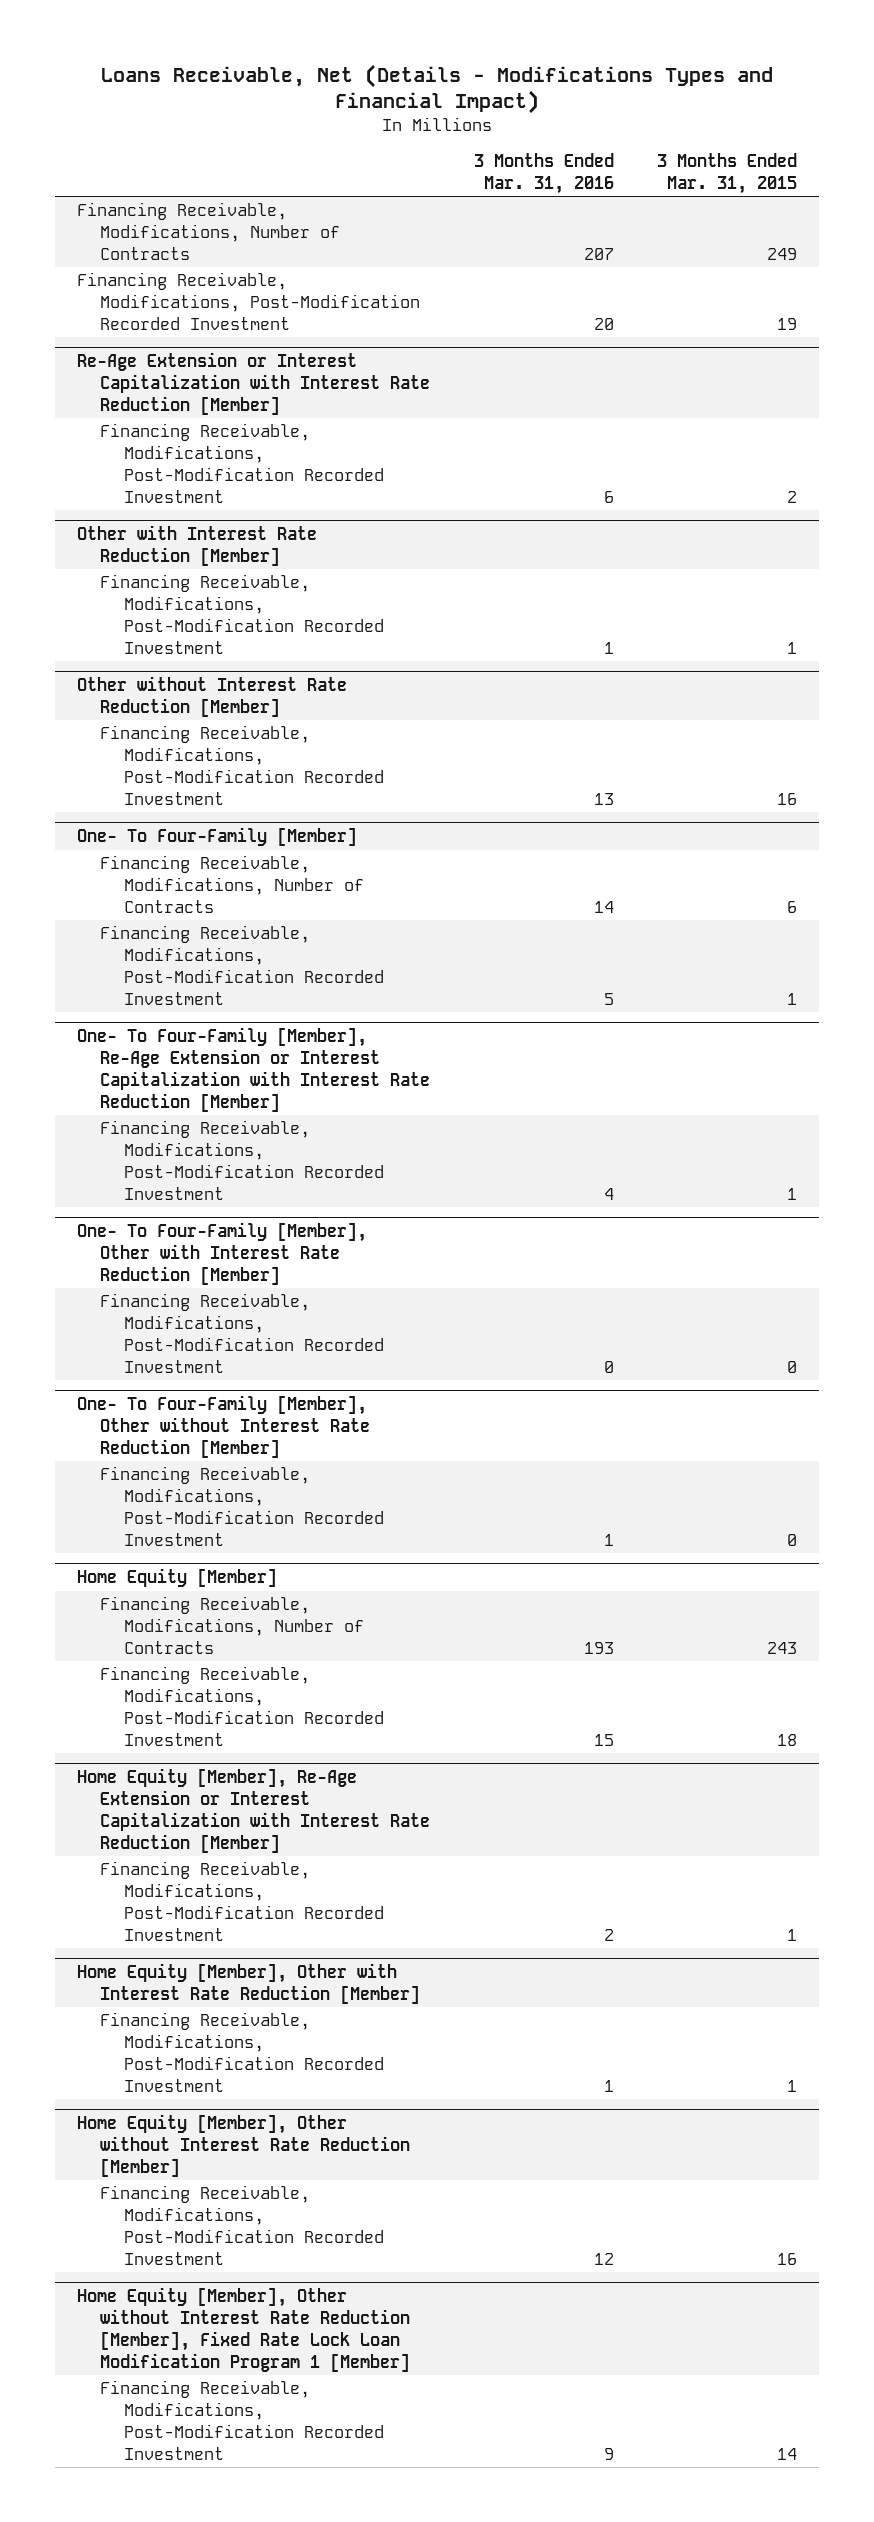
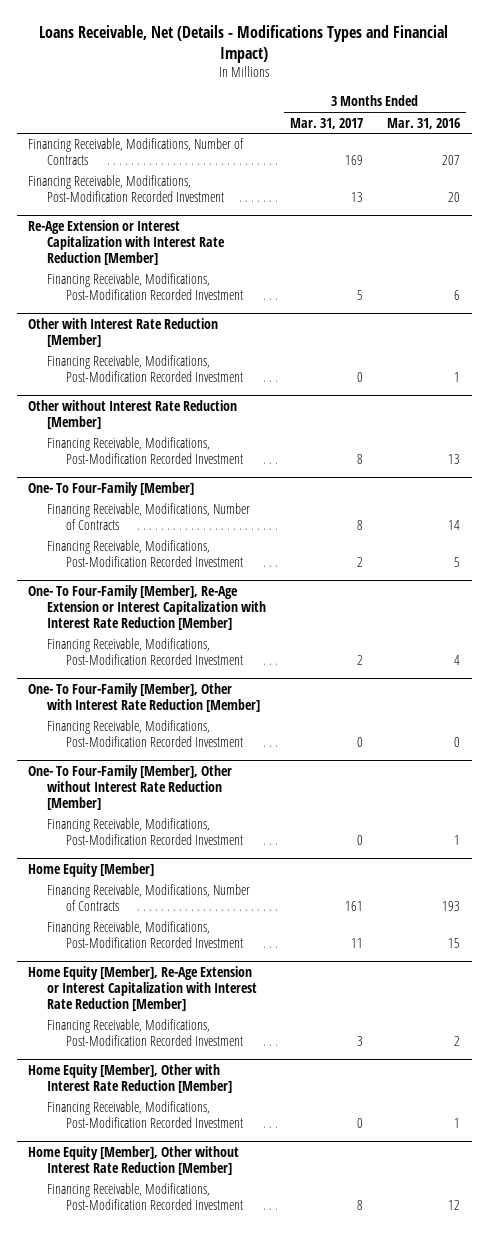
- | 3 Months Ended Mar. 31, 2016 | 3 Months Ended Mar. 31, 2015
+ | 3 Months Ended Mar. 31, 2017 | 3 Months Ended Mar. 31, 2016
- Home Equity [Member], Other without Interest Rate Reduction [Member], Fixed Rate Lock Loan Modification Program 1 [Member]
- Financing Receivable, Modifications, Post-Modification Recorded Investment | 9 | 14

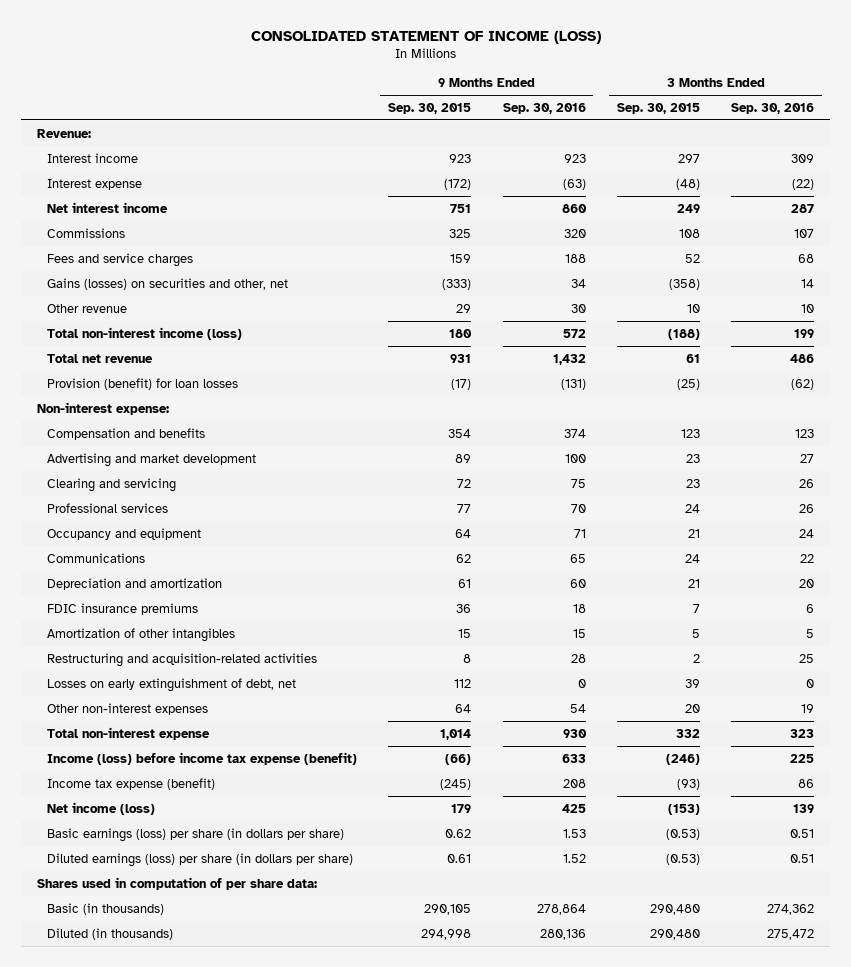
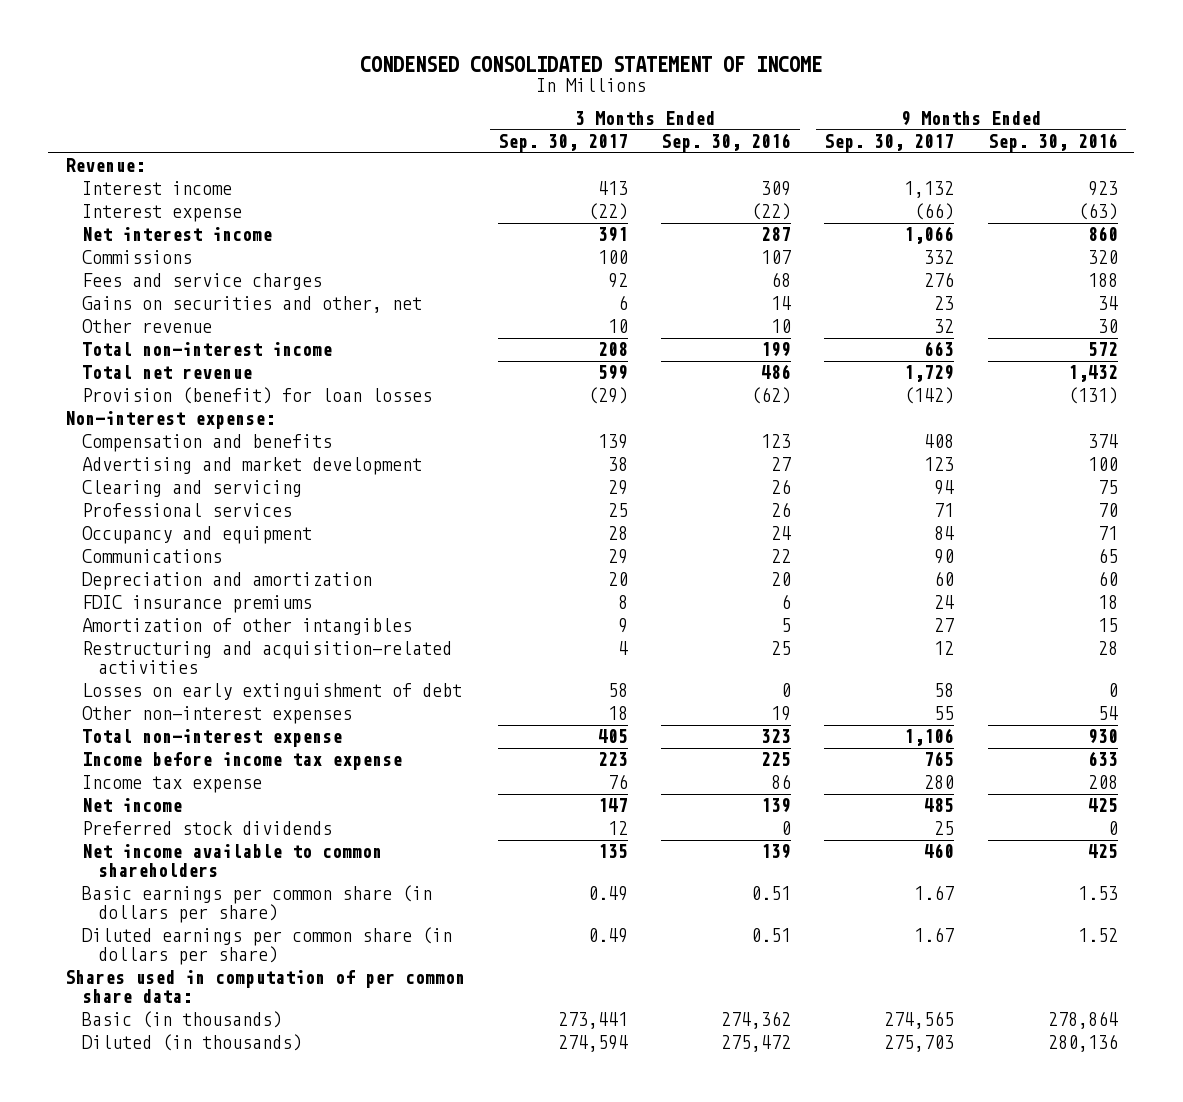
- CONSOLIDATED STATEMENT OF INCOME (LOSS)
+ CONDENSED CONSOLIDATED STATEMENT OF INCOME
- | 9 Months Ended Sep. 30, 2015 | 9 Months Ended Sep. 30, 2016 | 3 Months Ended Sep. 30, 2015 | 3 Months Ended Sep. 30, 2016
+ | 3 Months Ended Sep. 30, 2017 | 3 Months Ended Sep. 30, 2016 | 9 Months Ended Sep. 30, 2017 | 9 Months Ended Sep. 30, 2016
- Gains (losses) on securities and other, net | (333) | 34 | (358) | 14
+ Gains on securities and other, net | 6 | 14 | 23 | 34
- Total non-interest income (loss) | 180 | 572 | (188) | 199
+ Total non-interest income | 208 | 199 | 663 | 572
- Losses on early extinguishment of debt, net | 112 | 0 | 39 | 0
+ Losses on early extinguishment of debt | 58 | 0 | 58 | 0
- Income (loss) before income tax expense (benefit) | (66) | 633 | (246) | 225
- Income tax expense (benefit) | (245) | 208 | (93) | 86
- Net income (loss) | 179 | 425 | (153) | 139
- Basic earnings (loss) per share (in dollars per share) | 0.62 | 1.53 | (0.53) | 0.51
- Diluted earnings (loss) per share (in dollars per share) | 0.61 | 1.52 | (0.53) | 0.51
- Shares used in computation of per share data:
+ Income before income tax expense | 223 | 225 | 765 | 633
+ Income tax expense | 76 | 86 | 280 | 208
+ Net income | 147 | 139 | 485 | 425
+ Preferred stock dividends | 12 | 0 | 25 | 0
+ Net income available to common shareholders | 135 | 139 | 460 | 425
+ Basic earnings per common share (in dollars per share) | 0.49 | 0.51 | 1.67 | 1.53
+ Diluted earnings per common share (in dollars per share) | 0.49 | 0.51 | 1.67 | 1.52
+ Shares used in computation of per common share data:

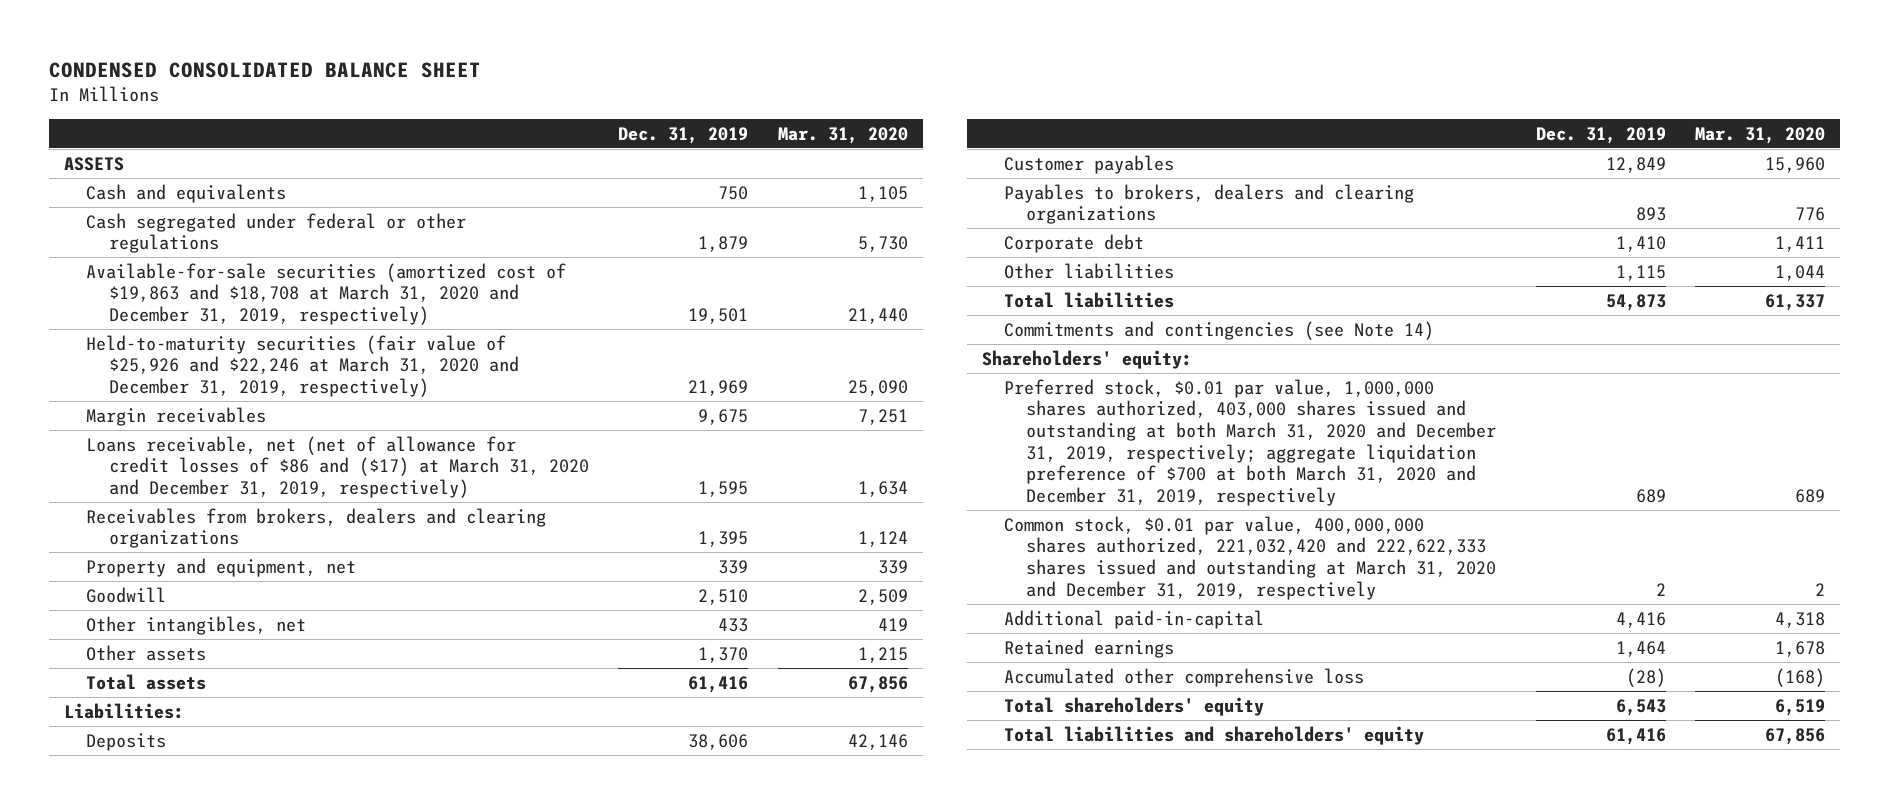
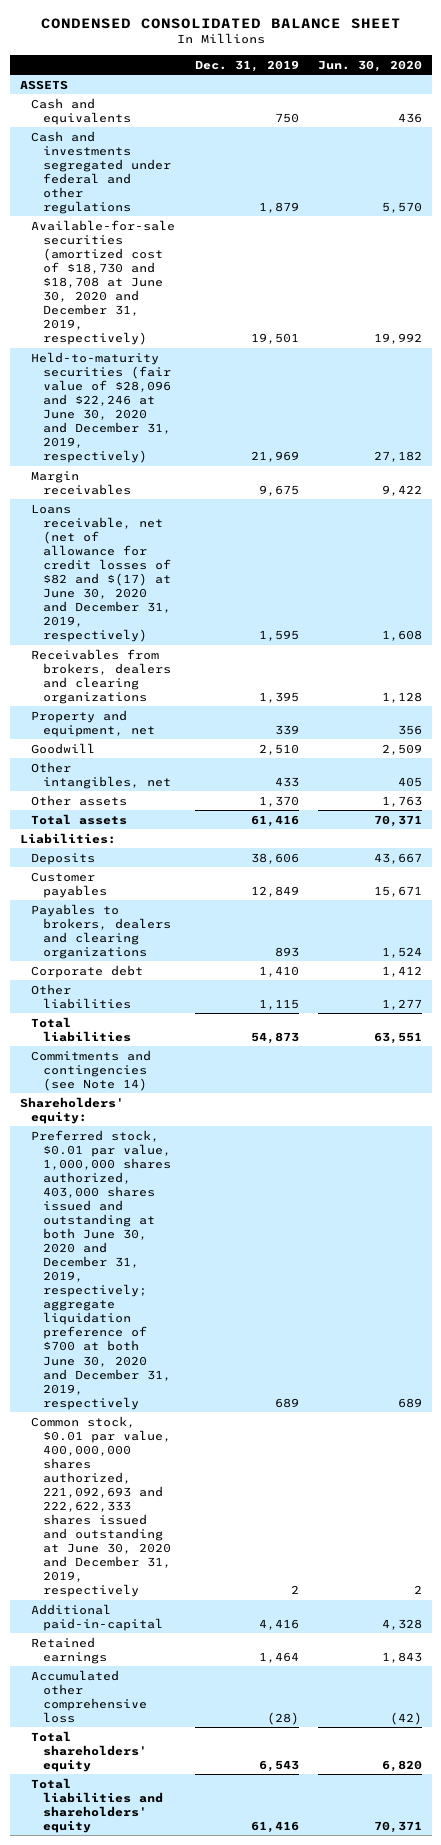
- | Dec. 31, 2019 | Mar. 31, 2020
+ | Dec. 31, 2019 | Jun. 30, 2020
- Cash segregated under federal or other regulations | 1,879 | 5,730
- Available-for-sale securities (amortized cost of $19,863 and $18,708 at March 31, 2020 and December 31, 2019, respectively) | 19,501 | 21,440
- Held-to-maturity securities (fair value of $25,926 and $22,246 at March 31, 2020 and December 31, 2019, respectively) | 21,969 | 25,090
+ Cash and investments segregated under federal and other regulations | 1,879 | 5,570
+ Available-for-sale securities (amortized cost of $18,730 and $18,708 at June 30, 2020 and December 31, 2019, respectively) | 19,501 | 19,992
+ Held-to-maturity securities (fair value of $28,096 and $22,246 at June 30, 2020 and December 31, 2019, respectively) | 21,969 | 27,182
- Loans receivable, net (net of allowance for credit losses of $86 and ($17) at March 31, 2020 and December 31, 2019, respectively) | 1,595 | 1,634
+ Loans receivable, net (net of allowance for credit losses of $82 and $(17) at June 30, 2020 and December 31, 2019, respectively) | 1,595 | 1,608
- Preferred stock, $0.01 par value, 1,000,000 shares authorized, 403,000 shares issued and outstanding at both March 31, 2020 and December 31, 2019, respectively; aggregate liquidation preference of $700 at both March 31, 2020 and December 31, 2019, respectively | 689 | 689
- Common stock, $0.01 par value, 400,000,000 shares authorized, 221,032,420 and 222,622,333 shares issued and outstanding at March 31, 2020 and December 31, 2019, respectively | 2 | 2
+ Preferred stock, $0.01 par value, 1,000,000 shares authorized, 403,000 shares issued and outstanding at both June 30, 2020 and December 31, 2019, respectively; aggregate liquidation preference of $700 at both June 30, 2020 and December 31, 2019, respectively | 689 | 689
+ Common stock, $0.01 par value, 400,000,000 shares authorized, 221,092,693 and 222,622,333 shares issued and outstanding at June 30, 2020 and December 31, 2019, respectively | 2 | 2

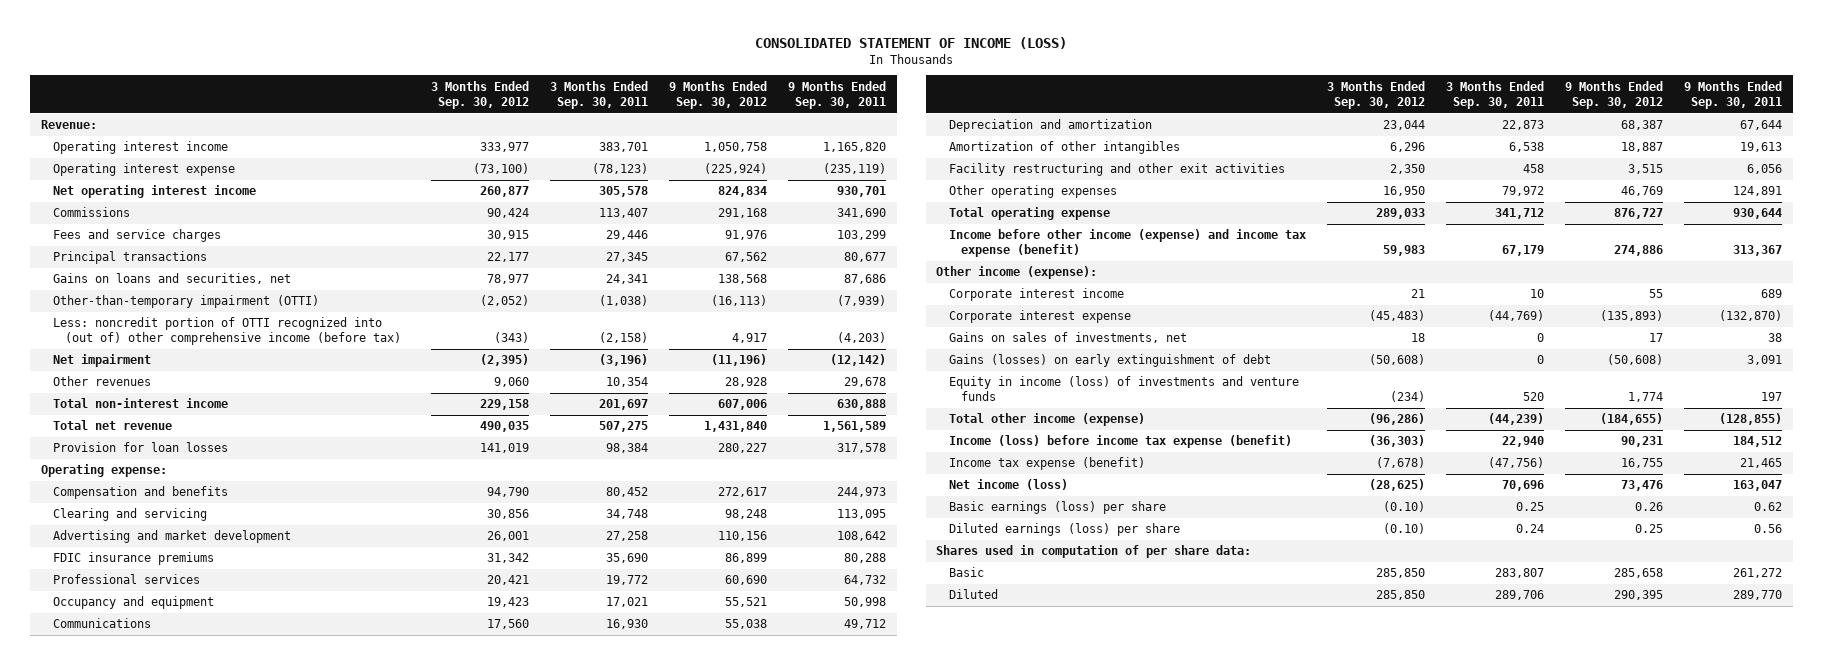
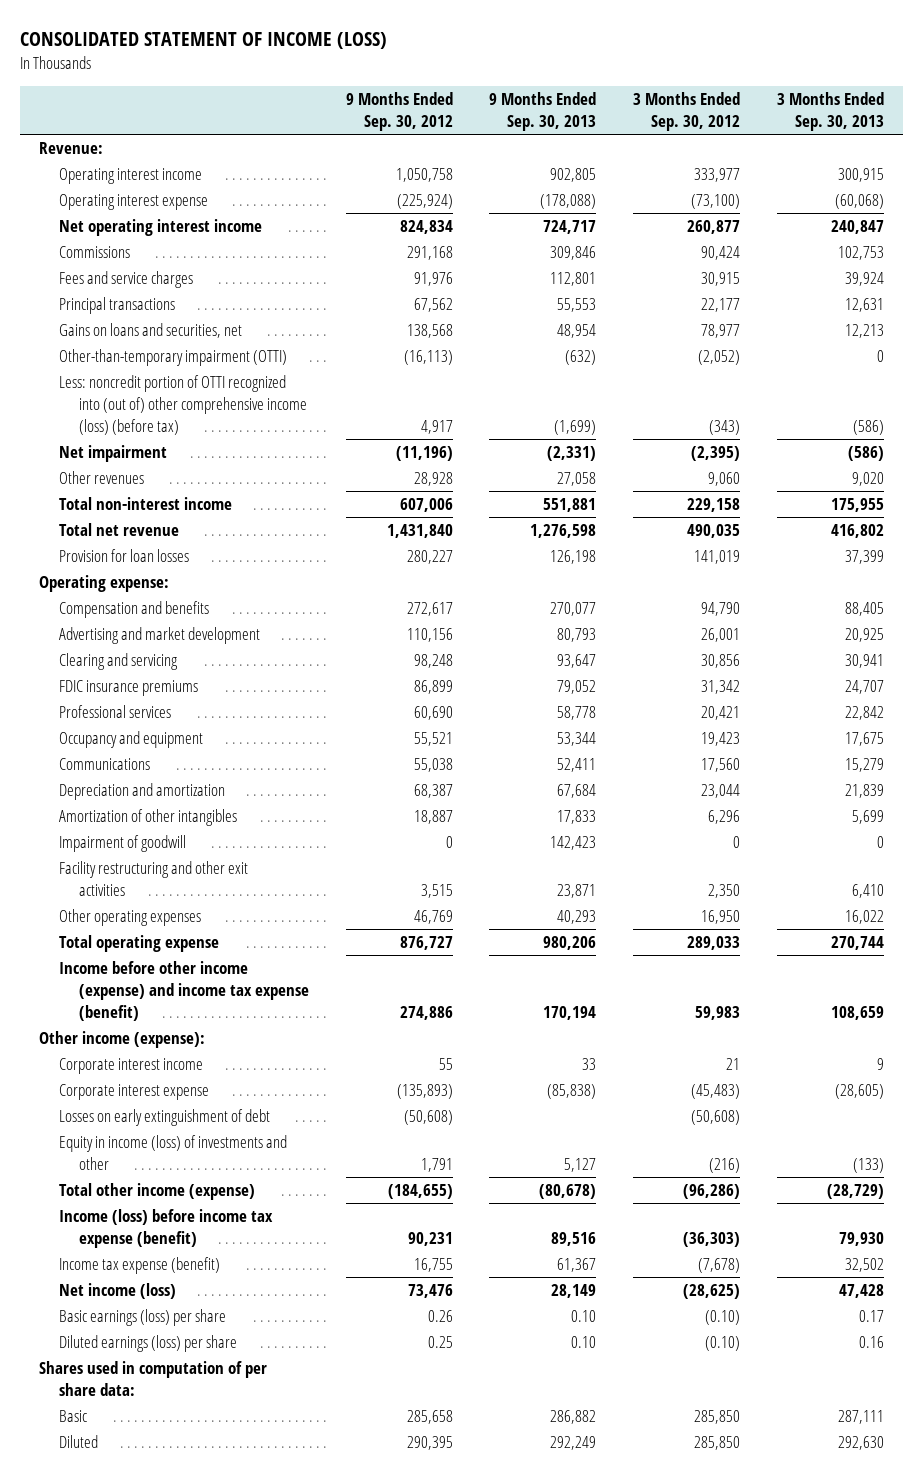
- | 3 Months Ended Sep. 30, 2012 | 3 Months Ended Sep. 30, 2011 | 9 Months Ended Sep. 30, 2012 | 9 Months Ended Sep. 30, 2011
+ | 9 Months Ended Sep. 30, 2012 | 9 Months Ended Sep. 30, 2013 | 3 Months Ended Sep. 30, 2012 | 3 Months Ended Sep. 30, 2013
- Less: noncredit portion of OTTI recognized into (out of) other comprehensive income (before tax) | (343) | (2,158) | 4,917 | (4,203)
+ Less: noncredit portion of OTTI recognized into (out of) other comprehensive income (loss) (before tax) | 4,917 | (1,699) | (343) | (586)
moved down: Clearing and servicing | 98,248 | 93,647 | 30,856 | 30,941
+ Impairment of goodwill | 0 | 142,423 | 0 | 0
- Gains on sales of investments, net | 18 | 0 | 17 | 38
- Gains (losses) on early extinguishment of debt | (50,608) | 0 | (50,608) | 3,091
- Equity in income (loss) of investments and venture funds | (234) | 520 | 1,774 | 197
+ Losses on early extinguishment of debt | (50,608) | | (50,608) |
+ Equity in income (loss) of investments and other | 1,791 | 5,127 | (216) | (133)

